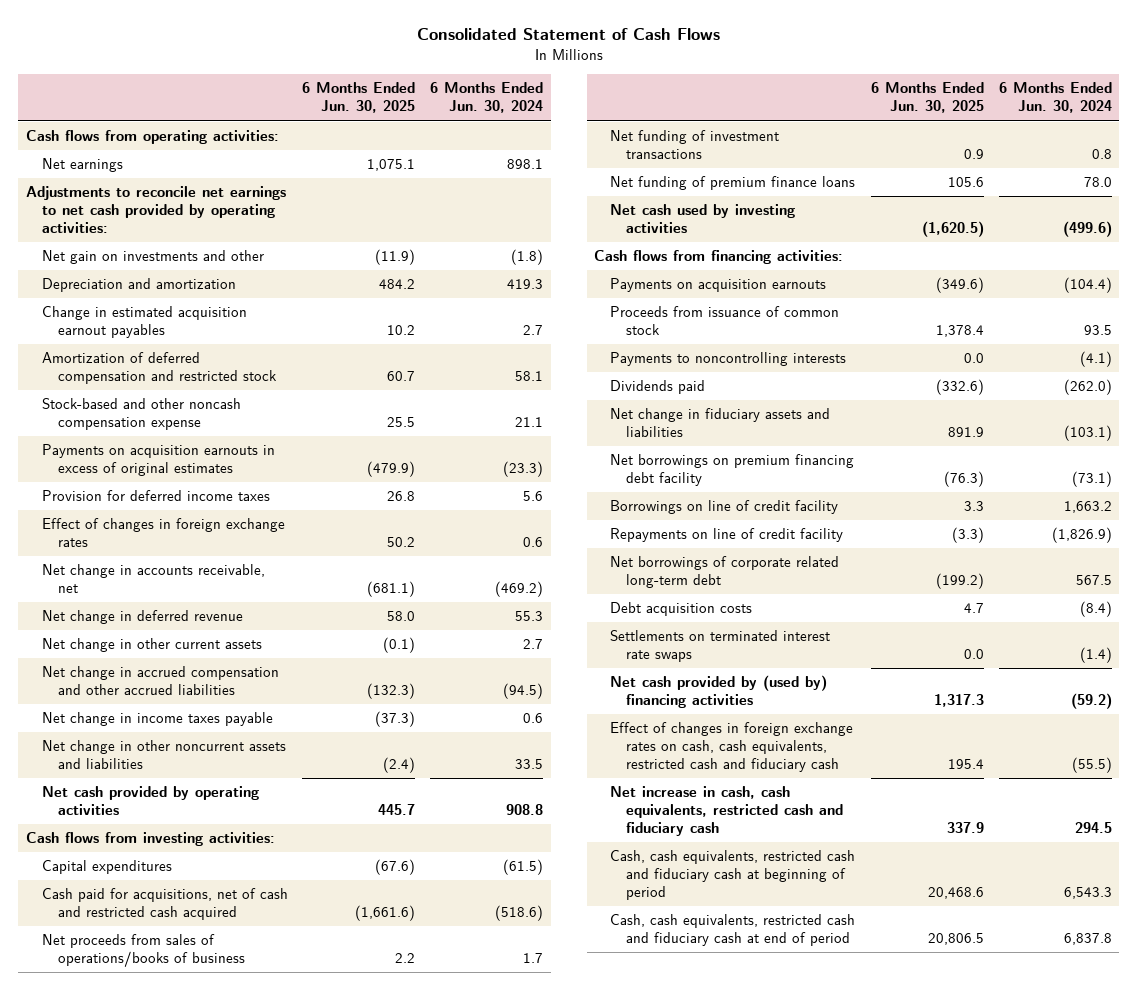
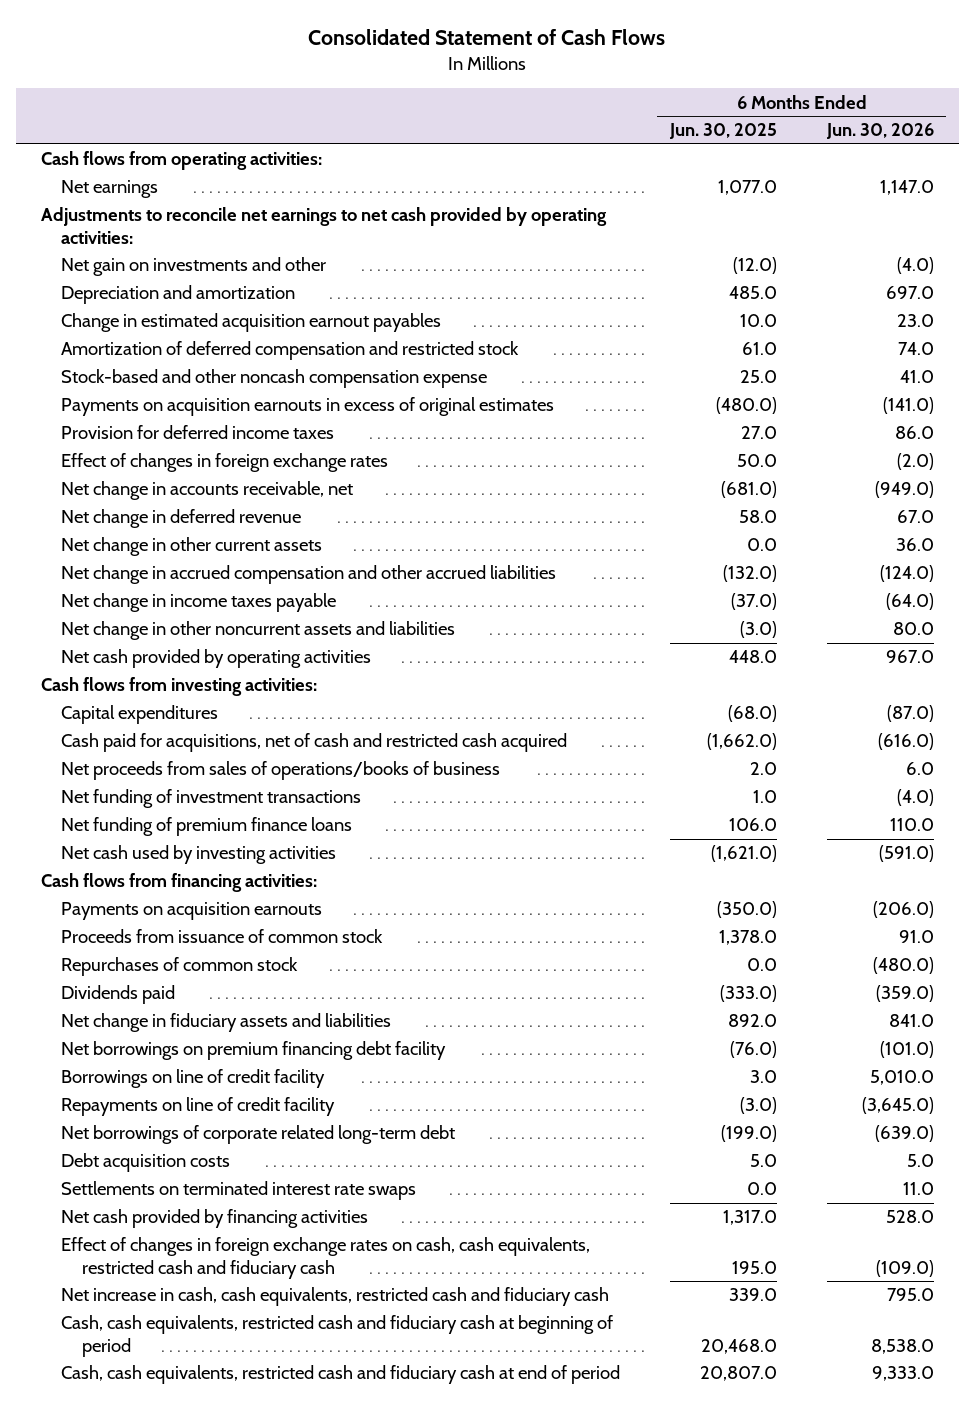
- | 6 Months Ended Jun. 30, 2025 | 6 Months Ended Jun. 30, 2024
+ | 6 Months Ended Jun. 30, 2025 | 6 Months Ended Jun. 30, 2026
- Net earnings | 1,075.1 | 898.1
+ Net earnings | 1,077.0 | 1,147.0
- Net gain on investments and other | (11.9) | (1.8)
- Depreciation and amortization | 484.2 | 419.3
- Change in estimated acquisition earnout payables | 10.2 | 2.7
- Amortization of deferred compensation and restricted stock | 60.7 | 58.1
- Stock-based and other noncash compensation expense | 25.5 | 21.1
- Payments on acquisition earnouts in excess of original estimates | (479.9) | (23.3)
- Provision for deferred income taxes | 26.8 | 5.6
- Effect of changes in foreign exchange rates | 50.2 | 0.6
- Net change in accounts receivable, net | (681.1) | (469.2)
+ Net gain on investments and other | (12.0) | (4.0)
+ Depreciation and amortization | 485.0 | 697.0
+ Change in estimated acquisition earnout payables | 10.0 | 23.0
+ Amortization of deferred compensation and restricted stock | 61.0 | 74.0
+ Stock-based and other noncash compensation expense | 25.0 | 41.0
+ Payments on acquisition earnouts in excess of original estimates | (480.0) | (141.0)
+ Provision for deferred income taxes | 27.0 | 86.0
+ Effect of changes in foreign exchange rates | 50.0 | (2.0)
+ Net change in accounts receivable, net | (681.0) | (949.0)
- Net change in other current assets | (0.1) | 2.7
- Net change in accrued compensation and other accrued liabilities | (132.3) | (94.5)
- Net change in income taxes payable | (37.3) | 0.6
- Net change in other noncurrent assets and liabilities | (2.4) | 33.5
- Net cash provided by operating activities | 445.7 | 908.8
+ Net change in other current assets | 0.0 | 36.0
+ Net change in accrued compensation and other accrued liabilities | (132.0) | (124.0)
+ Net change in income taxes payable | (37.0) | (64.0)
+ Net change in other noncurrent assets and liabilities | (3.0) | 80.0
+ Net cash provided by operating activities | 448.0 | 967.0
- Capital expenditures | (67.6) | (61.5)
- Cash paid for acquisitions, net of cash and restricted cash acquired | (1,661.6) | (518.6)
- Net proceeds from sales of operations/books of business | 2.2 | 1.7
- Net funding of investment transactions | 0.9 | 0.8
- Net funding of premium finance loans | 105.6 | 78.0
- Net cash used by investing activities | (1,620.5) | (499.6)
+ Capital expenditures | (68.0) | (87.0)
+ Cash paid for acquisitions, net of cash and restricted cash acquired | (1,662.0) | (616.0)
+ Net proceeds from sales of operations/books of business | 2.0 | 6.0
+ Net funding of investment transactions | 1.0 | (4.0)
+ Net funding of premium finance loans | 106.0 | 110.0
+ Net cash used by investing activities | (1,621.0) | (591.0)
- Payments on acquisition earnouts | (349.6) | (104.4)
- Proceeds from issuance of common stock | 1,378.4 | 93.5
- Payments to noncontrolling interests | 0.0 | (4.1)
- Dividends paid | (332.6) | (262.0)
- Net change in fiduciary assets and liabilities | 891.9 | (103.1)
- Net borrowings on premium financing debt facility | (76.3) | (73.1)
- Borrowings on line of credit facility | 3.3 | 1,663.2
- Repayments on line of credit facility | (3.3) | (1,826.9)
- Net borrowings of corporate related long-term debt | (199.2) | 567.5
- Debt acquisition costs | 4.7 | (8.4)
+ Payments on acquisition earnouts | (350.0) | (206.0)
+ Proceeds from issuance of common stock | 1,378.0 | 91.0
+ Repurchases of common stock | 0.0 | (480.0)
+ Dividends paid | (333.0) | (359.0)
+ Net change in fiduciary assets and liabilities | 892.0 | 841.0
+ Net borrowings on premium financing debt facility | (76.0) | (101.0)
+ Borrowings on line of credit facility | 3.0 | 5,010.0
+ Repayments on line of credit facility | (3.0) | (3,645.0)
+ Net borrowings of corporate related long-term debt | (199.0) | (639.0)
+ Debt acquisition costs | 5.0 | 5.0
- Net cash provided by (used by) financing activities | 1,317.3 | (59.2)
- Effect of changes in foreign exchange rates on cash, cash equivalents, restricted cash and fiduciary cash | 195.4 | (55.5)
- Net increase in cash, cash equivalents, restricted cash and fiduciary cash | 337.9 | 294.5
- Cash, cash equivalents, restricted cash and fiduciary cash at beginning of period | 20,468.6 | 6,543.3
- Cash, cash equivalents, restricted cash and fiduciary cash at end of period | 20,806.5 | 6,837.8
+ Net cash provided by financing activities | 1,317.0 | 528.0
+ Effect of changes in foreign exchange rates on cash, cash equivalents, restricted cash and fiduciary cash | 195.0 | (109.0)
+ Net increase in cash, cash equivalents, restricted cash and fiduciary cash | 339.0 | 795.0
+ Cash, cash equivalents, restricted cash and fiduciary cash at beginning of period | 20,468.0 | 8,538.0
+ Cash, cash equivalents, restricted cash and fiduciary cash at end of period | 20,807.0 | 9,333.0

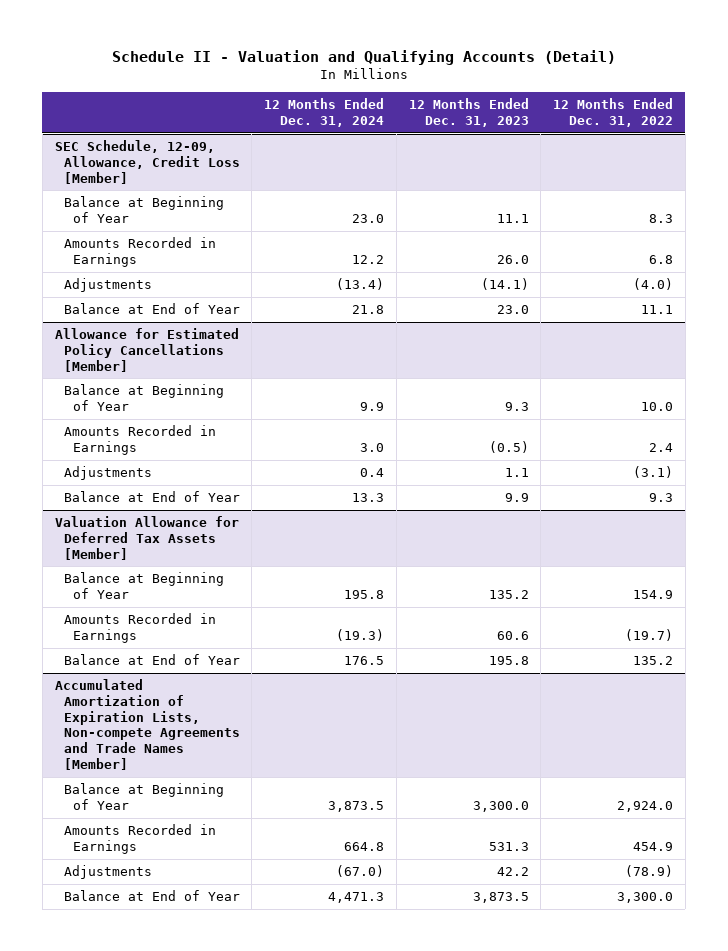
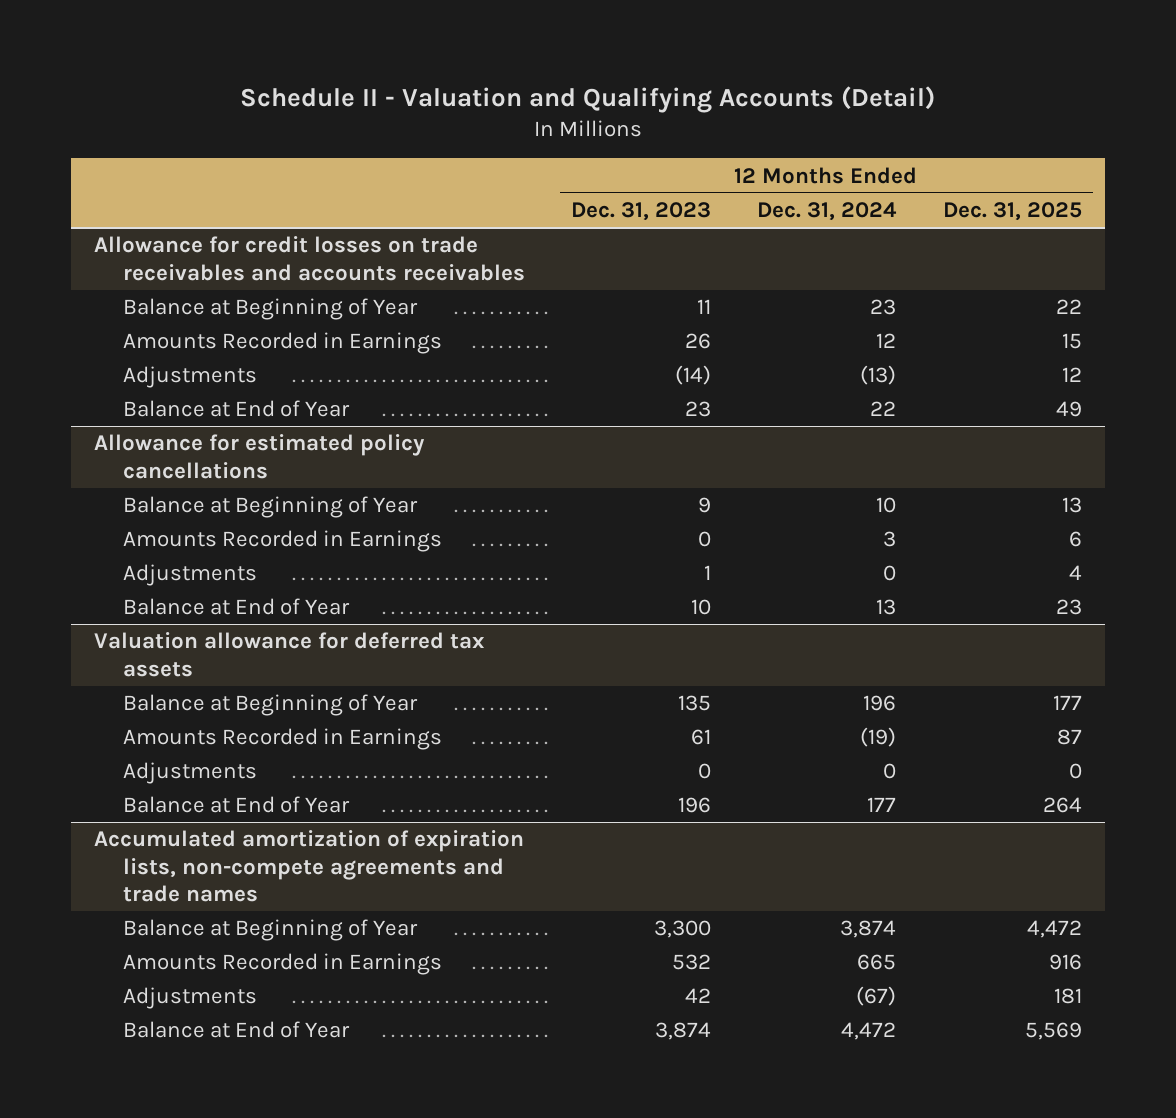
- | 12 Months Ended Dec. 31, 2024 | 12 Months Ended Dec. 31, 2023 | 12 Months Ended Dec. 31, 2022
+ | 12 Months Ended Dec. 31, 2023 | 12 Months Ended Dec. 31, 2024 | 12 Months Ended Dec. 31, 2025
- SEC Schedule, 12-09, Allowance, Credit Loss [Member]
- Balance at Beginning of Year | 23.0 | 11.1 | 8.3
- Amounts Recorded in Earnings | 12.2 | 26.0 | 6.8
- Adjustments | (13.4) | (14.1) | (4.0)
- Balance at End of Year | 21.8 | 23.0 | 11.1
- Allowance for Estimated Policy Cancellations [Member]
- Balance at Beginning of Year | 9.9 | 9.3 | 10.0
- Amounts Recorded in Earnings | 3.0 | (0.5) | 2.4
- Adjustments | 0.4 | 1.1 | (3.1)
- Balance at End of Year | 13.3 | 9.9 | 9.3
- Valuation Allowance for Deferred Tax Assets [Member]
- Balance at Beginning of Year | 195.8 | 135.2 | 154.9
- Amounts Recorded in Earnings | (19.3) | 60.6 | (19.7)
- Balance at End of Year | 176.5 | 195.8 | 135.2
- Accumulated Amortization of Expiration Lists, Non-compete Agreements and Trade Names [Member]
- Balance at Beginning of Year | 3,873.5 | 3,300.0 | 2,924.0
- Amounts Recorded in Earnings | 664.8 | 531.3 | 454.9
- Adjustments | (67.0) | 42.2 | (78.9)
- Balance at End of Year | 4,471.3 | 3,873.5 | 3,300.0
+ Allowance for credit losses on trade receivables and accounts receivables
+ Balance at Beginning of Year | 11 | 23 | 22
+ Amounts Recorded in Earnings | 26 | 12 | 15
+ Adjustments | (14) | (13) | 12
+ Balance at End of Year | 23 | 22 | 49
+ Allowance for estimated policy cancellations
+ Balance at Beginning of Year | 9 | 10 | 13
+ Amounts Recorded in Earnings | 0 | 3 | 6
+ Adjustments | 1 | 0 | 4
+ Balance at End of Year | 10 | 13 | 23
+ Valuation allowance for deferred tax assets
+ Balance at Beginning of Year | 135 | 196 | 177
+ Amounts Recorded in Earnings | 61 | (19) | 87
+ Adjustments | 0 | 0 | 0
+ Balance at End of Year | 196 | 177 | 264
+ Accumulated amortization of expiration lists, non-compete agreements and trade names
+ Balance at Beginning of Year | 3,300 | 3,874 | 4,472
+ Amounts Recorded in Earnings | 532 | 665 | 916
+ Adjustments | 42 | (67) | 181
+ Balance at End of Year | 3,874 | 4,472 | 5,569

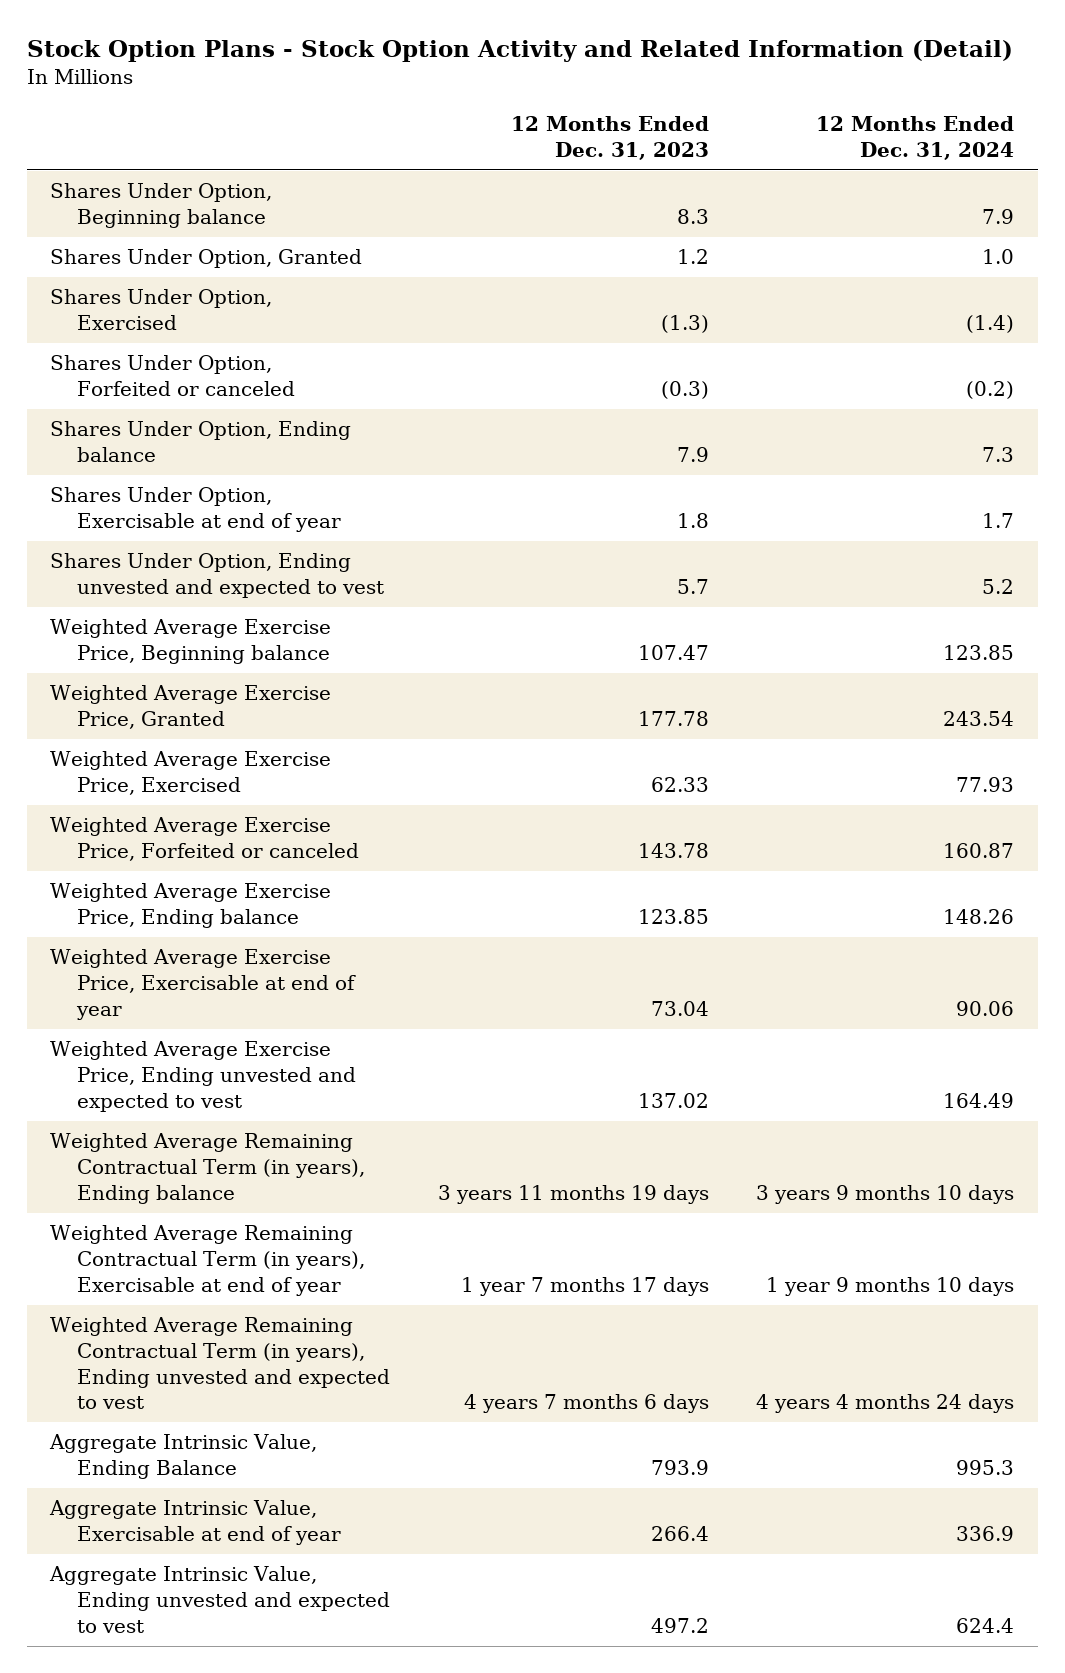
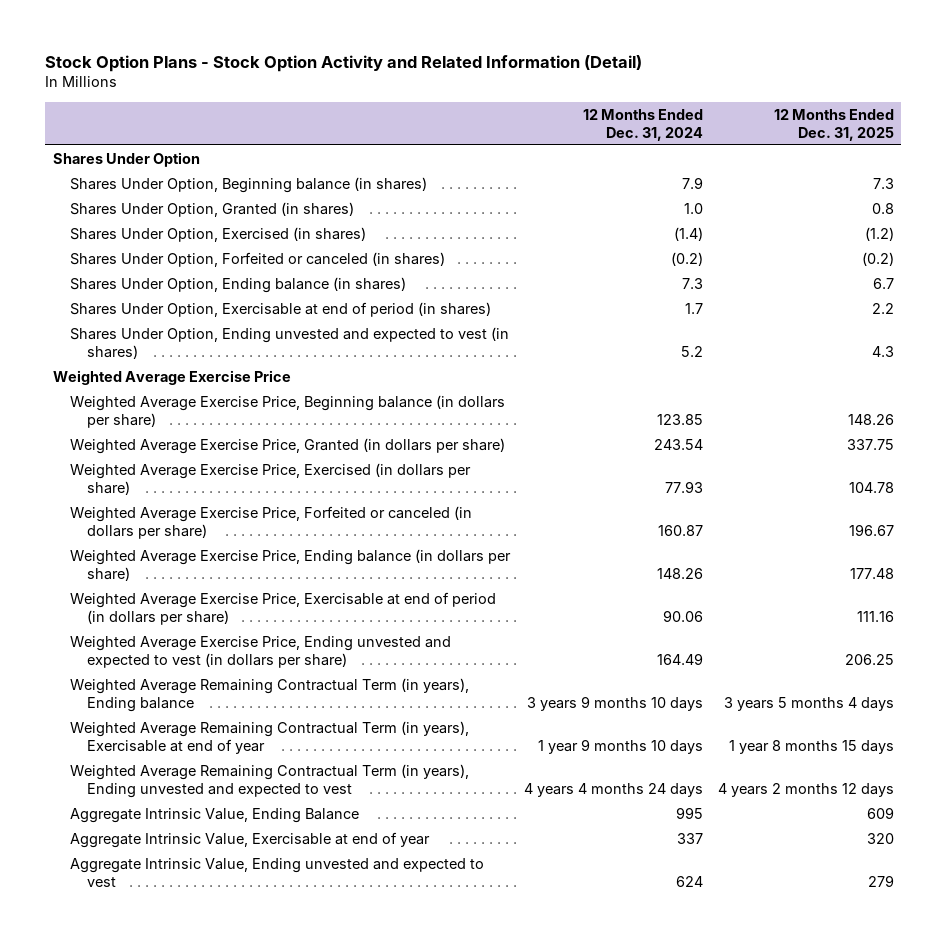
- | 12 Months Ended Dec. 31, 2023 | 12 Months Ended Dec. 31, 2024
+ | 12 Months Ended Dec. 31, 2024 | 12 Months Ended Dec. 31, 2025
- Shares Under Option, Beginning balance | 8.3 | 7.9
- Shares Under Option, Granted | 1.2 | 1.0
- Shares Under Option, Exercised | (1.3) | (1.4)
- Shares Under Option, Forfeited or canceled | (0.3) | (0.2)
- Shares Under Option, Ending balance | 7.9 | 7.3
- Shares Under Option, Exercisable at end of year | 1.8 | 1.7
- Shares Under Option, Ending unvested and expected to vest | 5.7 | 5.2
- Weighted Average Exercise Price, Beginning balance | 107.47 | 123.85
- Weighted Average Exercise Price, Granted | 177.78 | 243.54
- Weighted Average Exercise Price, Exercised | 62.33 | 77.93
- Weighted Average Exercise Price, Forfeited or canceled | 143.78 | 160.87
- Weighted Average Exercise Price, Ending balance | 123.85 | 148.26
- Weighted Average Exercise Price, Exercisable at end of year | 73.04 | 90.06
- Weighted Average Exercise Price, Ending unvested and expected to vest | 137.02 | 164.49
+ Shares Under Option
+ Shares Under Option, Beginning balance (in shares) | 7.9 | 7.3
+ Shares Under Option, Granted (in shares) | 1.0 | 0.8
+ Shares Under Option, Exercised (in shares) | (1.4) | (1.2)
+ Shares Under Option, Forfeited or canceled (in shares) | (0.2) | (0.2)
+ Shares Under Option, Ending balance (in shares) | 7.3 | 6.7
+ Shares Under Option, Exercisable at end of period (in shares) | 1.7 | 2.2
+ Shares Under Option, Ending unvested and expected to vest (in shares) | 5.2 | 4.3
+ Weighted Average Exercise Price
+ Weighted Average Exercise Price, Beginning balance (in dollars per share) | 123.85 | 148.26
+ Weighted Average Exercise Price, Granted (in dollars per share) | 243.54 | 337.75
+ Weighted Average Exercise Price, Exercised (in dollars per share) | 77.93 | 104.78
+ Weighted Average Exercise Price, Forfeited or canceled (in dollars per share) | 160.87 | 196.67
+ Weighted Average Exercise Price, Ending balance (in dollars per share) | 148.26 | 177.48
+ Weighted Average Exercise Price, Exercisable at end of period (in dollars per share) | 90.06 | 111.16
+ Weighted Average Exercise Price, Ending unvested and expected to vest (in dollars per share) | 164.49 | 206.25
- Aggregate Intrinsic Value, Ending Balance | 793.9 | 995.3
- Aggregate Intrinsic Value, Exercisable at end of year | 266.4 | 336.9
- Aggregate Intrinsic Value, Ending unvested and expected to vest | 497.2 | 624.4
+ Aggregate Intrinsic Value, Ending Balance | 995 | 609
+ Aggregate Intrinsic Value, Exercisable at end of year | 337 | 320
+ Aggregate Intrinsic Value, Ending unvested and expected to vest | 624 | 279

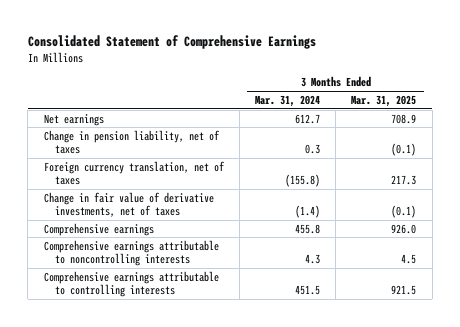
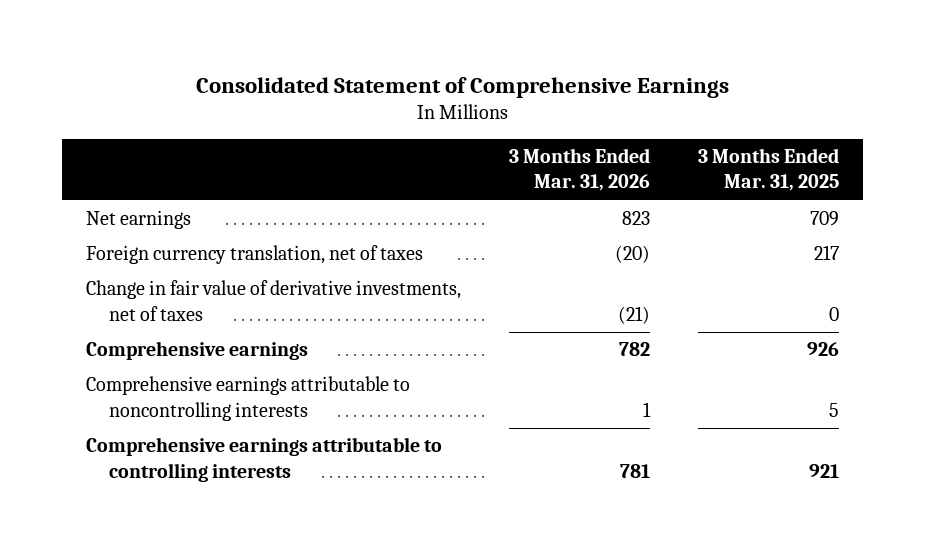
- | 3 Months Ended Mar. 31, 2024 | 3 Months Ended Mar. 31, 2025
+ | 3 Months Ended Mar. 31, 2026 | 3 Months Ended Mar. 31, 2025
- Net earnings | 612.7 | 708.9
- Change in pension liability, net of taxes | 0.3 | (0.1)
- Foreign currency translation, net of taxes | (155.8) | 217.3
- Change in fair value of derivative investments, net of taxes | (1.4) | (0.1)
- Comprehensive earnings | 455.8 | 926.0
- Comprehensive earnings attributable to noncontrolling interests | 4.3 | 4.5
- Comprehensive earnings attributable to controlling interests | 451.5 | 921.5
+ Net earnings | 823 | 709
+ Foreign currency translation, net of taxes | (20) | 217
+ Change in fair value of derivative investments, net of taxes | (21) | 0
+ Comprehensive earnings | 782 | 926
+ Comprehensive earnings attributable to noncontrolling interests | 1 | 5
+ Comprehensive earnings attributable to controlling interests | 781 | 921

